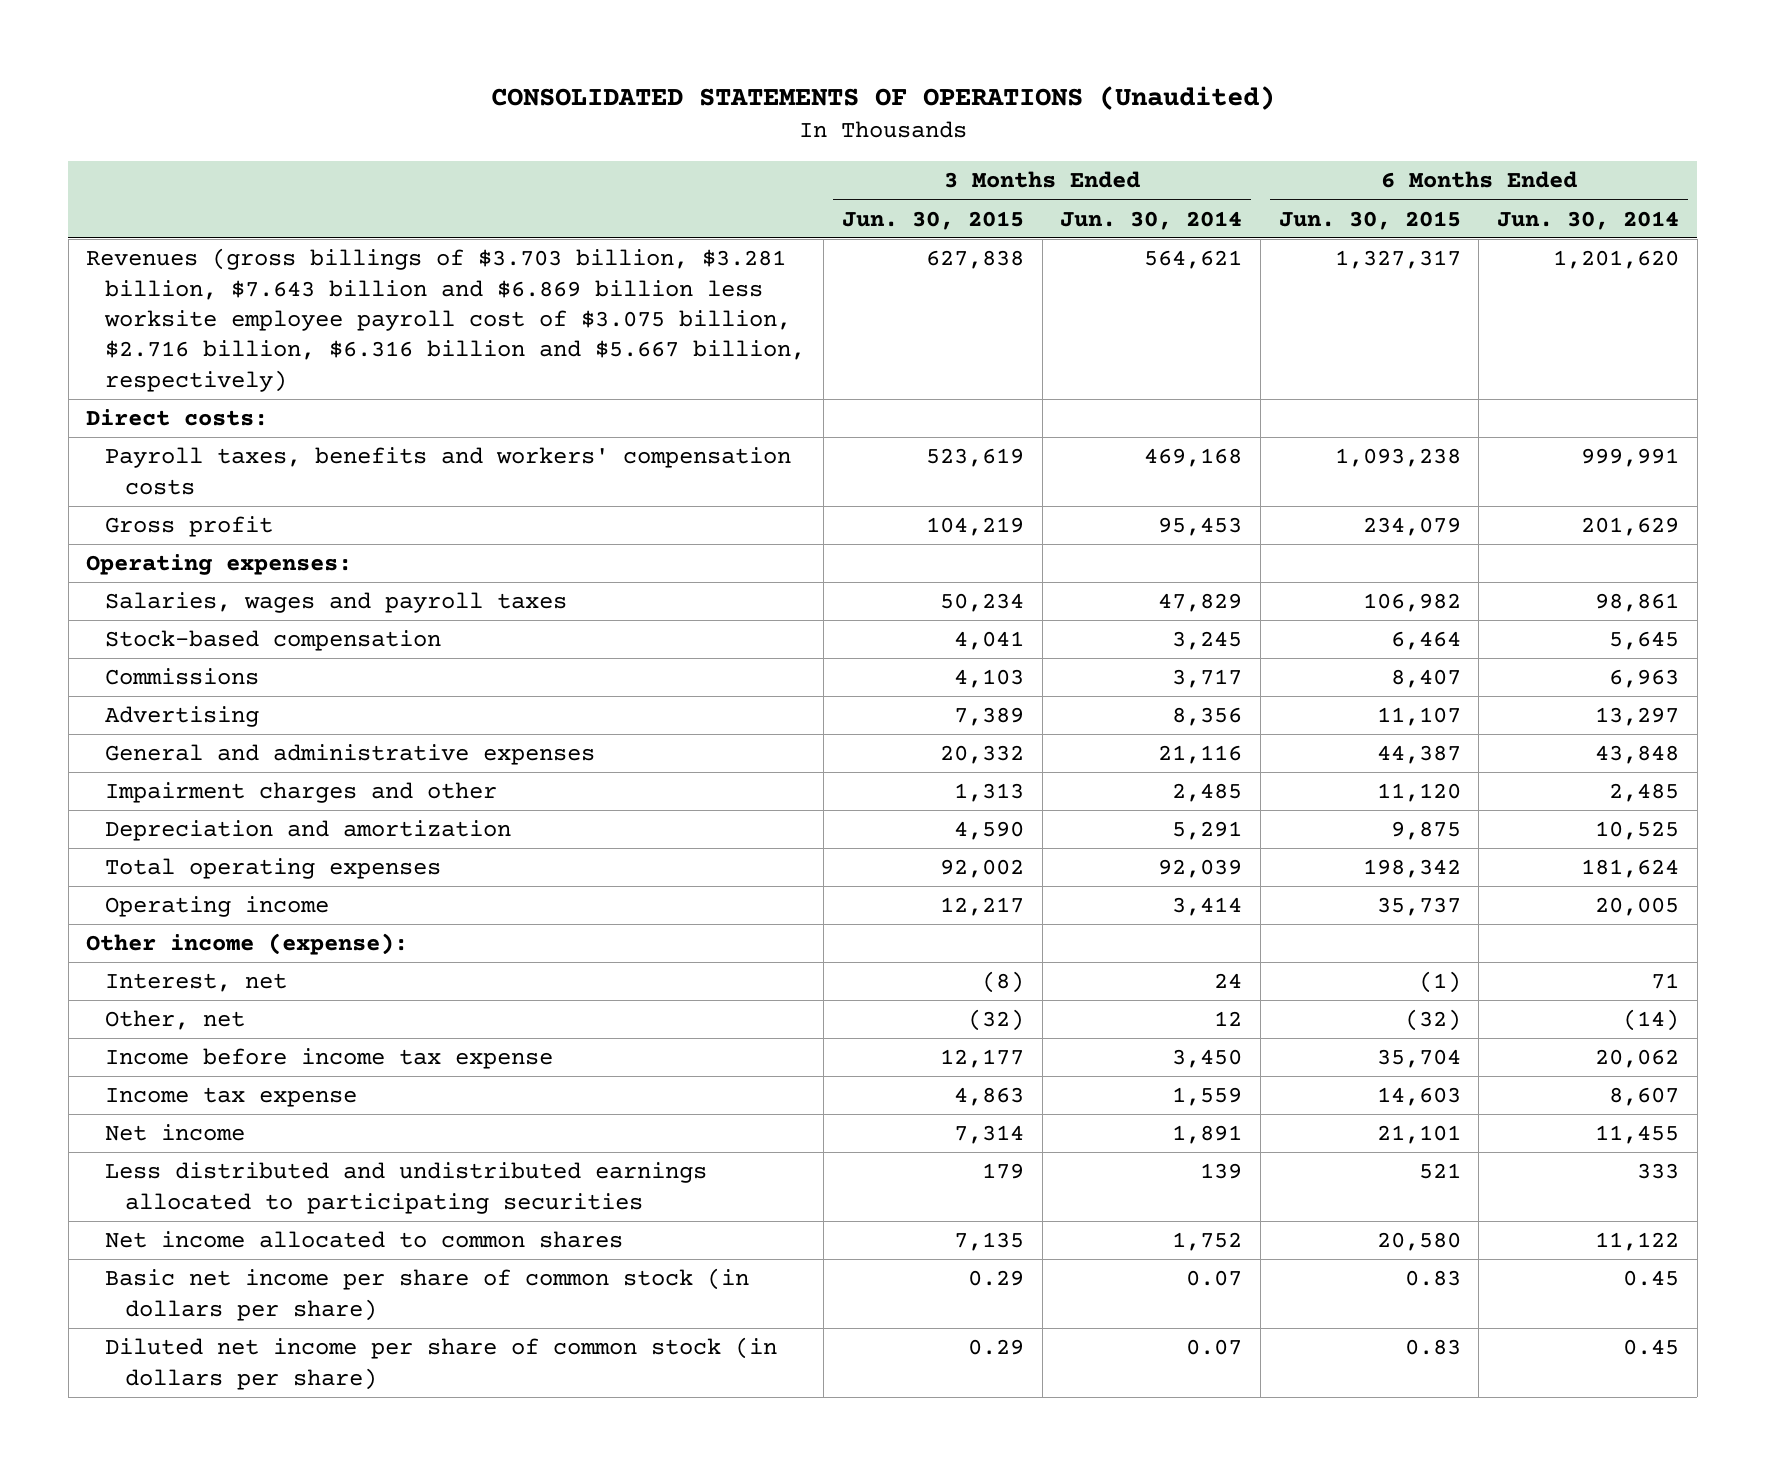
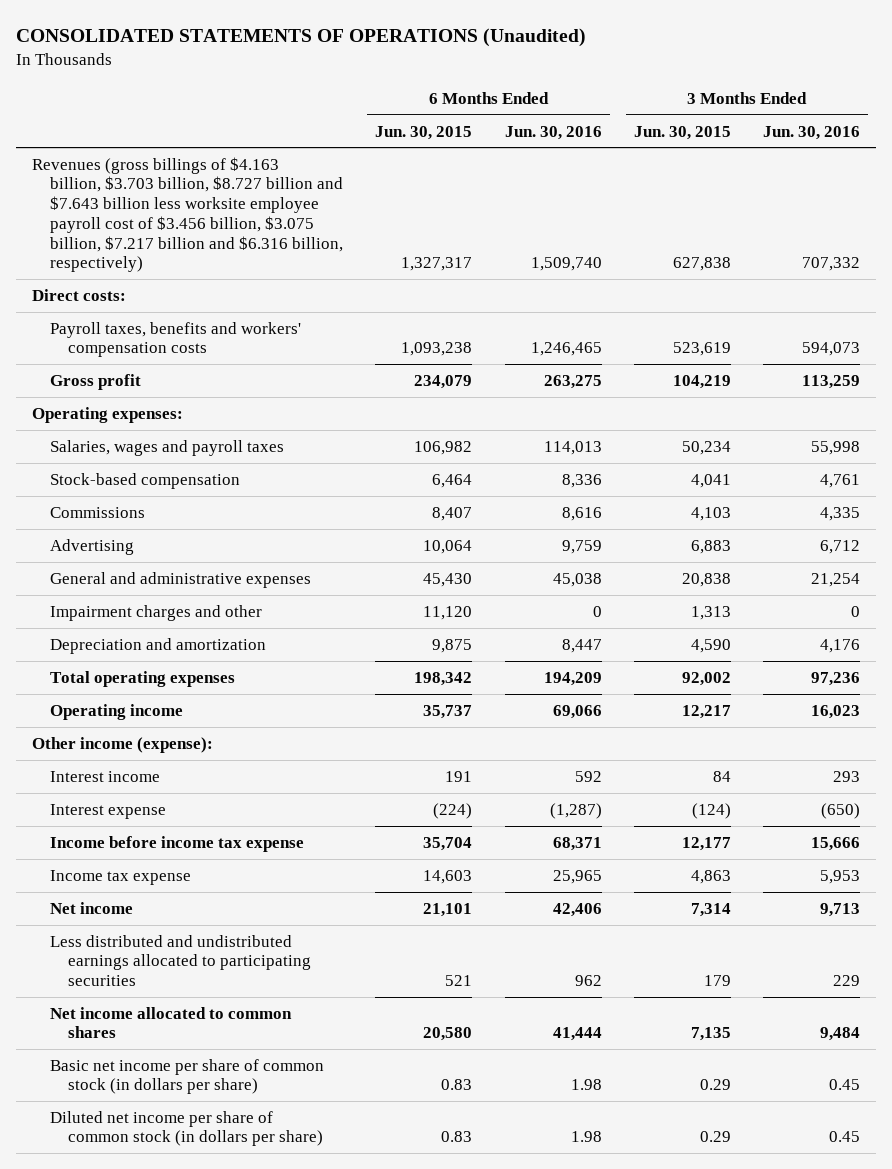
- | 3 Months Ended Jun. 30, 2015 | 3 Months Ended Jun. 30, 2014 | 6 Months Ended Jun. 30, 2015 | 6 Months Ended Jun. 30, 2014
+ | 6 Months Ended Jun. 30, 2015 | 6 Months Ended Jun. 30, 2016 | 3 Months Ended Jun. 30, 2015 | 3 Months Ended Jun. 30, 2016
- Revenues (gross billings of $3.703 billion, $3.281 billion, $7.643 billion and $6.869 billion less worksite employee payroll cost of $3.075 billion, $2.716 billion, $6.316 billion and $5.667 billion, respectively) | 627,838 | 564,621 | 1,327,317 | 1,201,620
+ Revenues (gross billings of $4.163 billion, $3.703 billion, $8.727 billion and $7.643 billion less worksite employee payroll cost of $3.456 billion, $3.075 billion, $7.217 billion and $6.316 billion, respectively) | 1,327,317 | 1,509,740 | 627,838 | 707,332
- Advertising | 7,389 | 8,356 | 11,107 | 13,297
- General and administrative expenses | 20,332 | 21,116 | 44,387 | 43,848
+ Advertising | 10,064 | 9,759 | 6,883 | 6,712
+ General and administrative expenses | 45,430 | 45,038 | 20,838 | 21,254
- Interest, net | (8) | 24 | (1) | 71
- Other, net | (32) | 12 | (32) | (14)
+ Interest income | 191 | 592 | 84 | 293
+ Interest expense | (224) | (1,287) | (124) | (650)

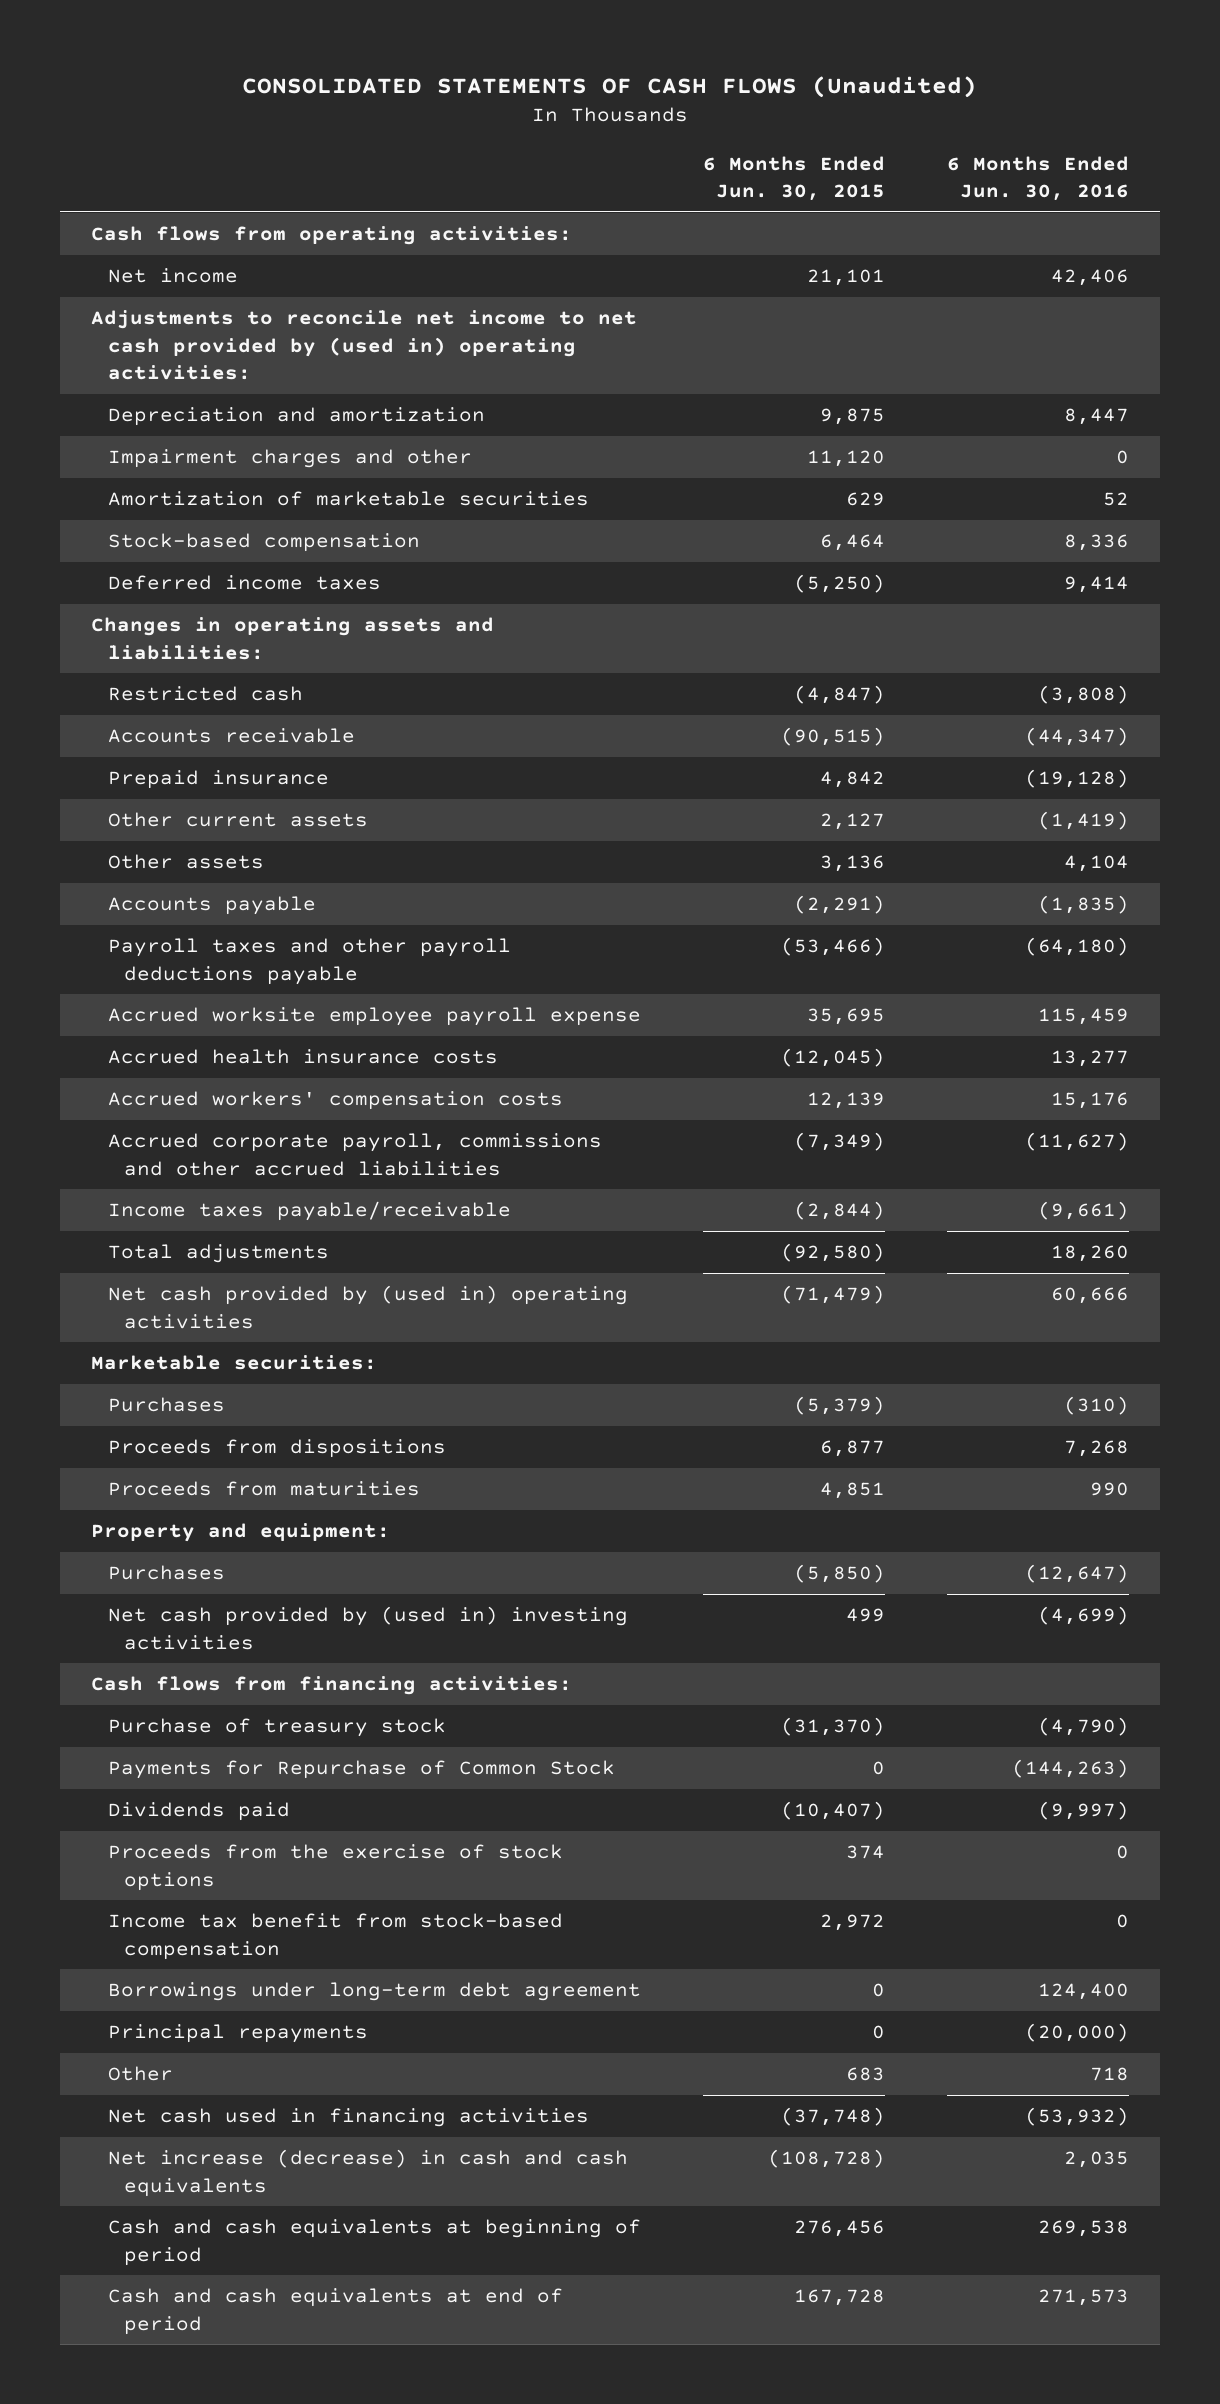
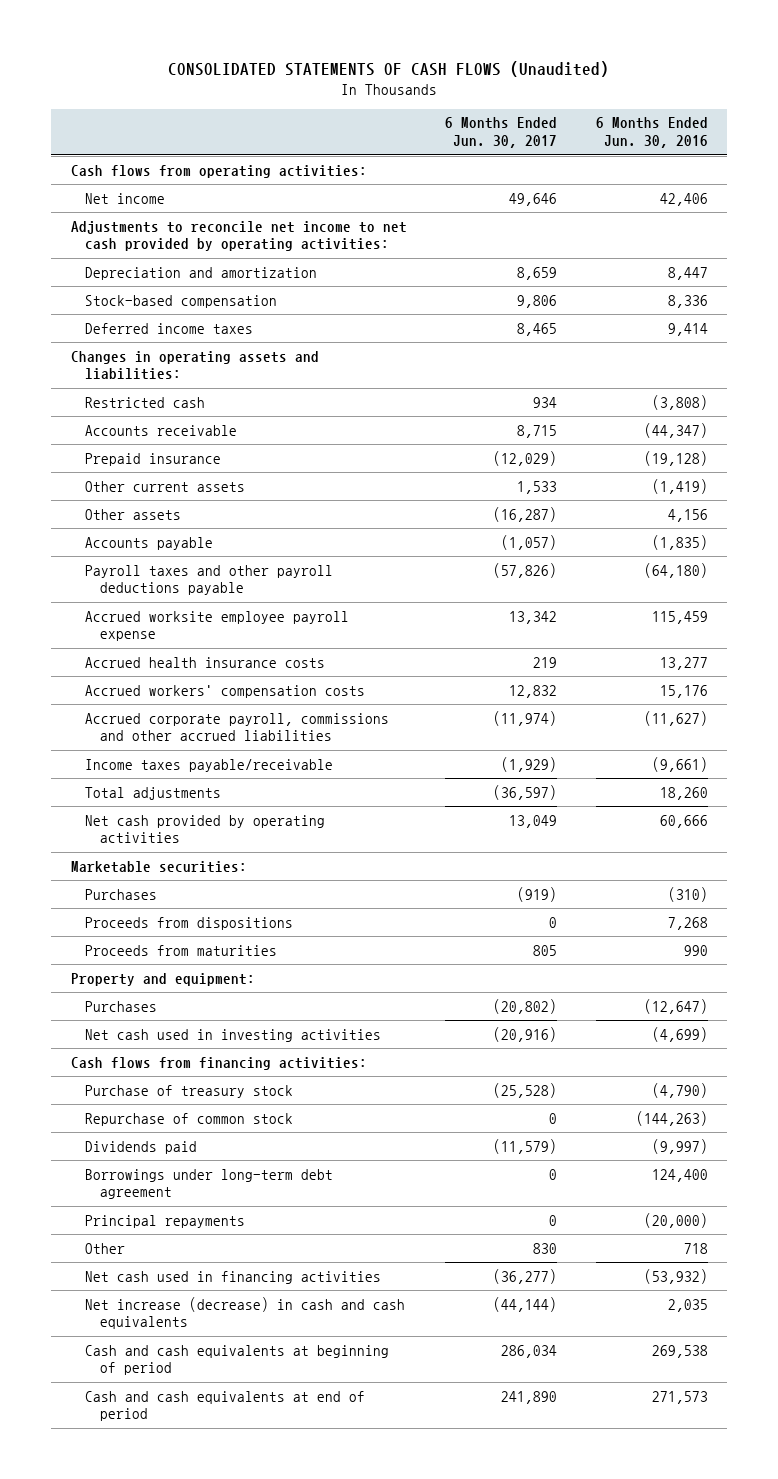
- | 6 Months Ended Jun. 30, 2015 | 6 Months Ended Jun. 30, 2016
+ | 6 Months Ended Jun. 30, 2017 | 6 Months Ended Jun. 30, 2016
- Adjustments to reconcile net income to net cash provided by (used in) operating activities:
+ Adjustments to reconcile net income to net cash provided by operating activities:
- Impairment charges and other | 11,120 | 0
- Amortization of marketable securities | 629 | 52
- Other assets | 3,136 | 4,104
+ Other assets | (16,287) | 4,156
- Net cash provided by (used in) operating activities | (71,479) | 60,666
+ Net cash provided by operating activities | 13,049 | 60,666
- Net cash provided by (used in) investing activities | 499 | (4,699)
+ Net cash used in investing activities | (20,916) | (4,699)
- Payments for Repurchase of Common Stock | 0 | (144,263)
+ Repurchase of common stock | 0 | (144,263)
- Proceeds from the exercise of stock options | 374 | 0
- Income tax benefit from stock-based compensation | 2,972 | 0

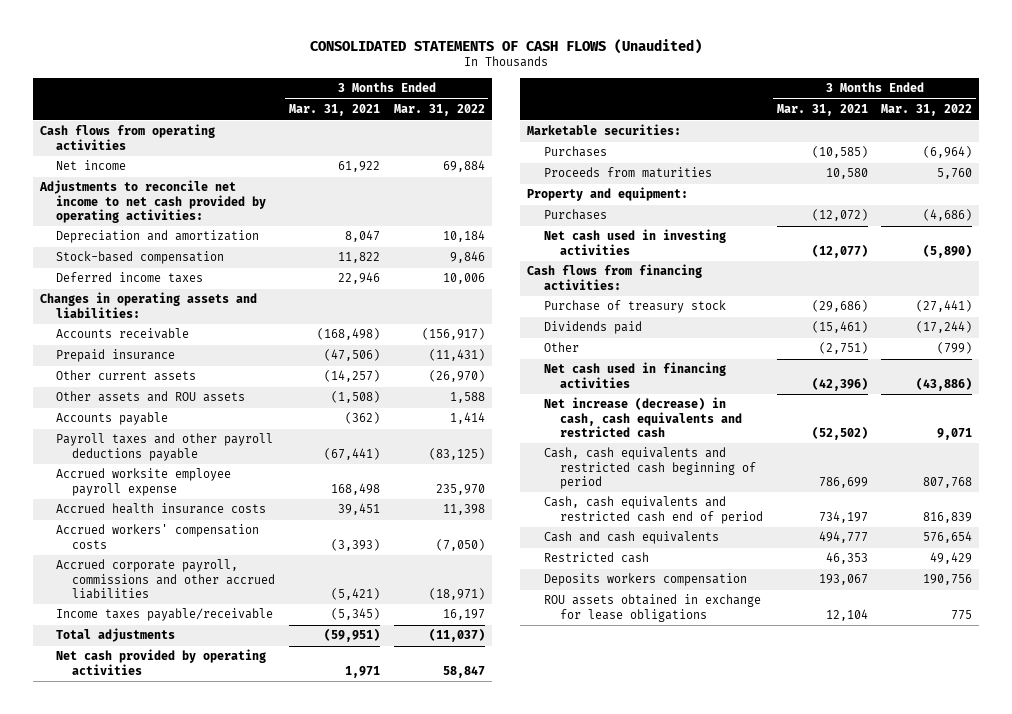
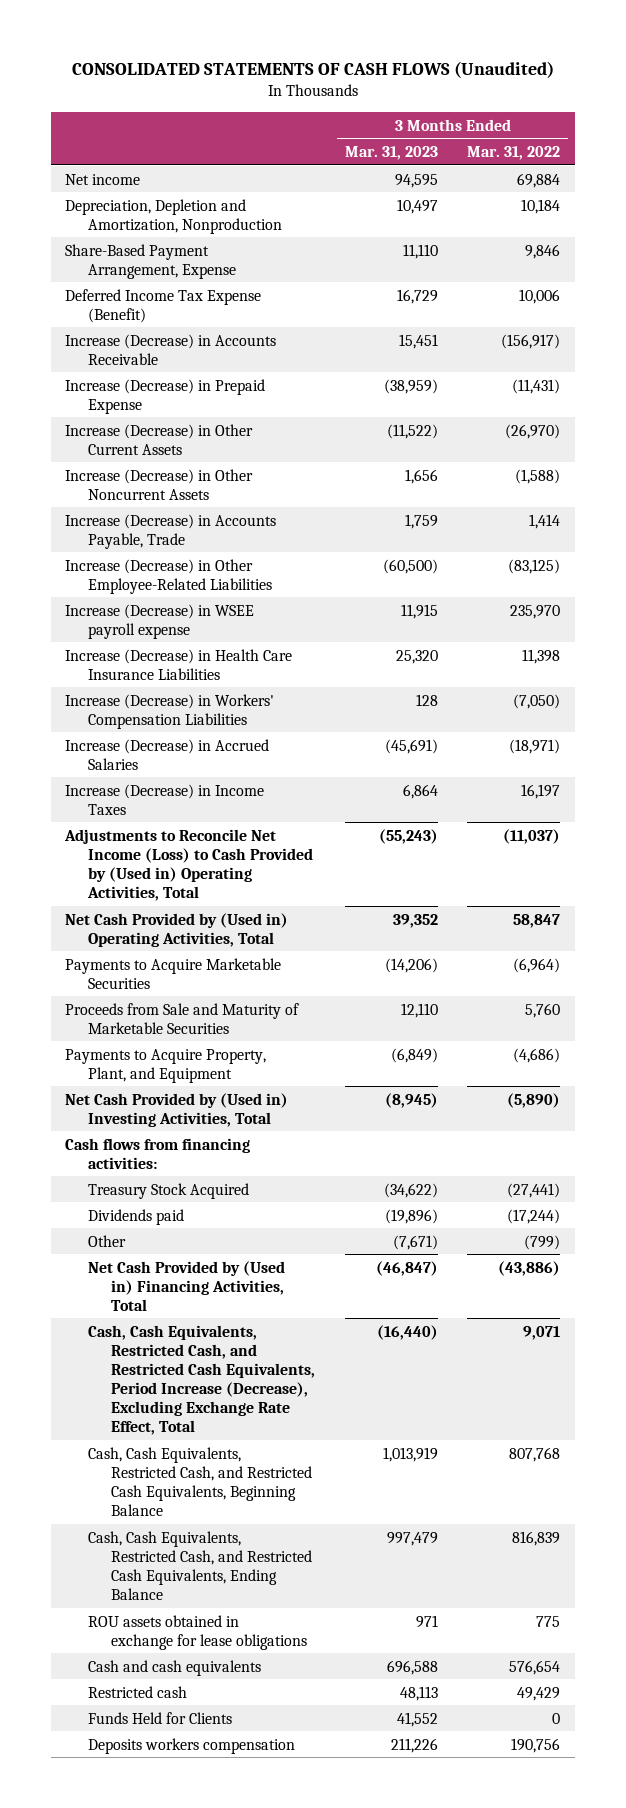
- | 3 Months Ended Mar. 31, 2021 | 3 Months Ended Mar. 31, 2022
+ | 3 Months Ended Mar. 31, 2023 | 3 Months Ended Mar. 31, 2022
- Cash flows from operating activities
- Adjustments to reconcile net income to net cash provided by operating activities:
- Depreciation and amortization | 8,047 | 10,184
- Stock-based compensation | 11,822 | 9,846
- Deferred income taxes | 22,946 | 10,006
- Changes in operating assets and liabilities:
- Accounts receivable | (168,498) | (156,917)
- Prepaid insurance | (47,506) | (11,431)
- Other current assets | (14,257) | (26,970)
- Other assets and ROU assets | (1,508) | 1,588
- Accounts payable | (362) | 1,414
- Payroll taxes and other payroll deductions payable | (67,441) | (83,125)
- Accrued worksite employee payroll expense | 168,498 | 235,970
- Accrued health insurance costs | 39,451 | 11,398
- Accrued workers' compensation costs | (3,393) | (7,050)
- Accrued corporate payroll, commissions and other accrued liabilities | (5,421) | (18,971)
- Income taxes payable/receivable | (5,345) | 16,197
- Total adjustments | (59,951) | (11,037)
- Net cash provided by operating activities | 1,971 | 58,847
- Marketable securities:
- Purchases | (10,585) | (6,964)
- Proceeds from maturities | 10,580 | 5,760
- Property and equipment:
- Purchases | (12,072) | (4,686)
- Net cash used in investing activities | (12,077) | (5,890)
+ Depreciation, Depletion and Amortization, Nonproduction | 10,497 | 10,184
+ Share-Based Payment Arrangement, Expense | 11,110 | 9,846
+ Deferred Income Tax Expense (Benefit) | 16,729 | 10,006
+ Increase (Decrease) in Accounts Receivable | 15,451 | (156,917)
+ Increase (Decrease) in Prepaid Expense | (38,959) | (11,431)
+ Increase (Decrease) in Other Current Assets | (11,522) | (26,970)
+ Increase (Decrease) in Other Noncurrent Assets | 1,656 | (1,588)
+ Increase (Decrease) in Accounts Payable, Trade | 1,759 | 1,414
+ Increase (Decrease) in Other Employee-Related Liabilities | (60,500) | (83,125)
+ Increase (Decrease) in WSEE payroll expense | 11,915 | 235,970
+ Increase (Decrease) in Health Care Insurance Liabilities | 25,320 | 11,398
+ Increase (Decrease) in Workers' Compensation Liabilities | 128 | (7,050)
+ Increase (Decrease) in Accrued Salaries | (45,691) | (18,971)
+ Increase (Decrease) in Income Taxes | 6,864 | 16,197
+ Adjustments to Reconcile Net Income (Loss) to Cash Provided by (Used in) Operating Activities, Total | (55,243) | (11,037)
+ Net Cash Provided by (Used in) Operating Activities, Total | 39,352 | 58,847
+ Payments to Acquire Marketable Securities | (14,206) | (6,964)
+ Proceeds from Sale and Maturity of Marketable Securities | 12,110 | 5,760
+ Payments to Acquire Property, Plant, and Equipment | (6,849) | (4,686)
+ Net Cash Provided by (Used in) Investing Activities, Total | (8,945) | (5,890)
- Purchase of treasury stock | (29,686) | (27,441)
+ Treasury Stock Acquired | (34,622) | (27,441)
- Net cash used in financing activities | (42,396) | (43,886)
- Net increase (decrease) in cash, cash equivalents and restricted cash | (52,502) | 9,071
- Cash, cash equivalents and restricted cash beginning of period | 786,699 | 807,768
- Cash, cash equivalents and restricted cash end of period | 734,197 | 816,839
+ Net Cash Provided by (Used in) Financing Activities, Total | (46,847) | (43,886)
+ Cash, Cash Equivalents, Restricted Cash, and Restricted Cash Equivalents, Period Increase (Decrease), Excluding Exchange Rate Effect, Total | (16,440) | 9,071
+ Cash, Cash Equivalents, Restricted Cash, and Restricted Cash Equivalents, Beginning Balance | 1,013,919 | 807,768
+ Cash, Cash Equivalents, Restricted Cash, and Restricted Cash Equivalents, Ending Balance | 997,479 | 816,839
moved up: ROU assets obtained in exchange for lease obligations | 971 | 775
+ Funds Held for Clients | 41,552 | 0

